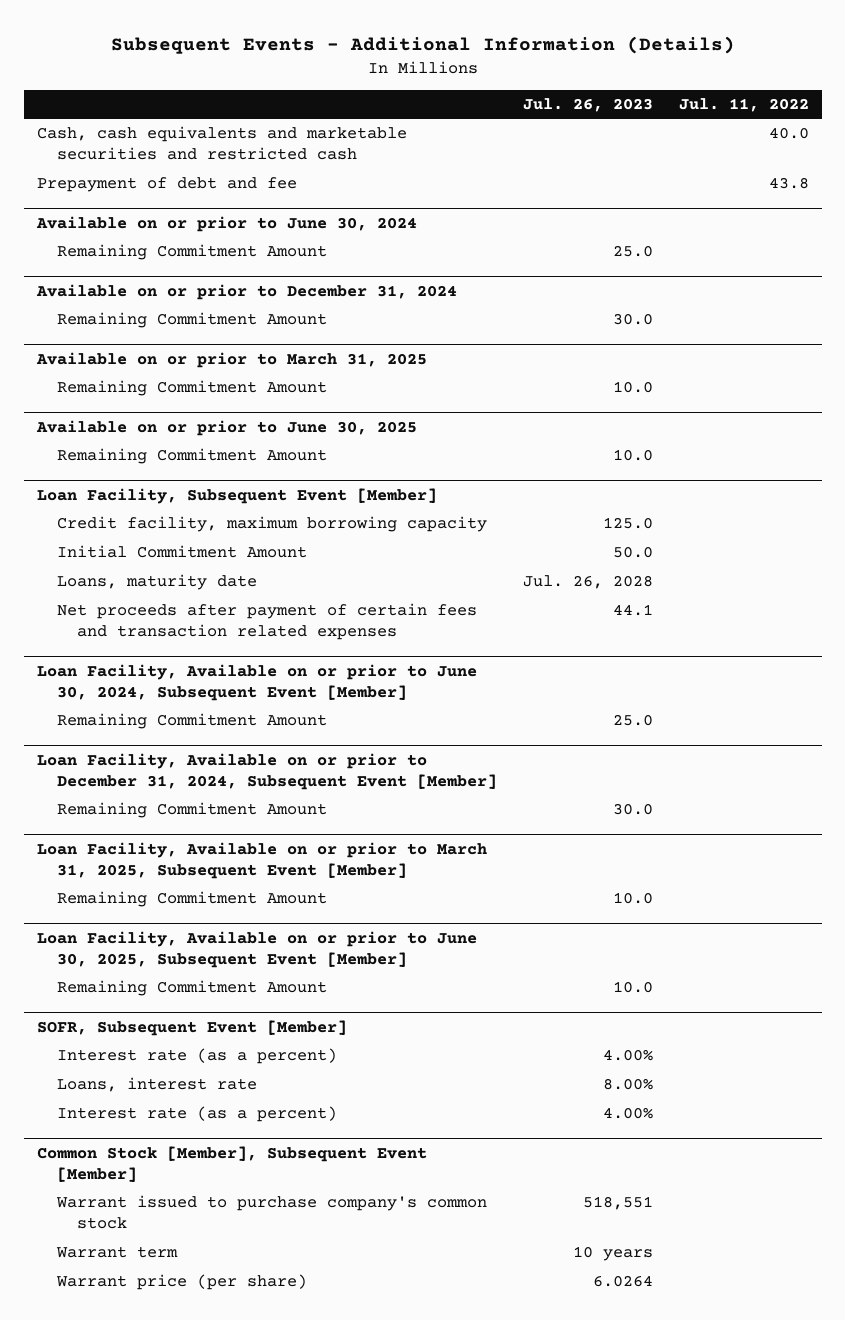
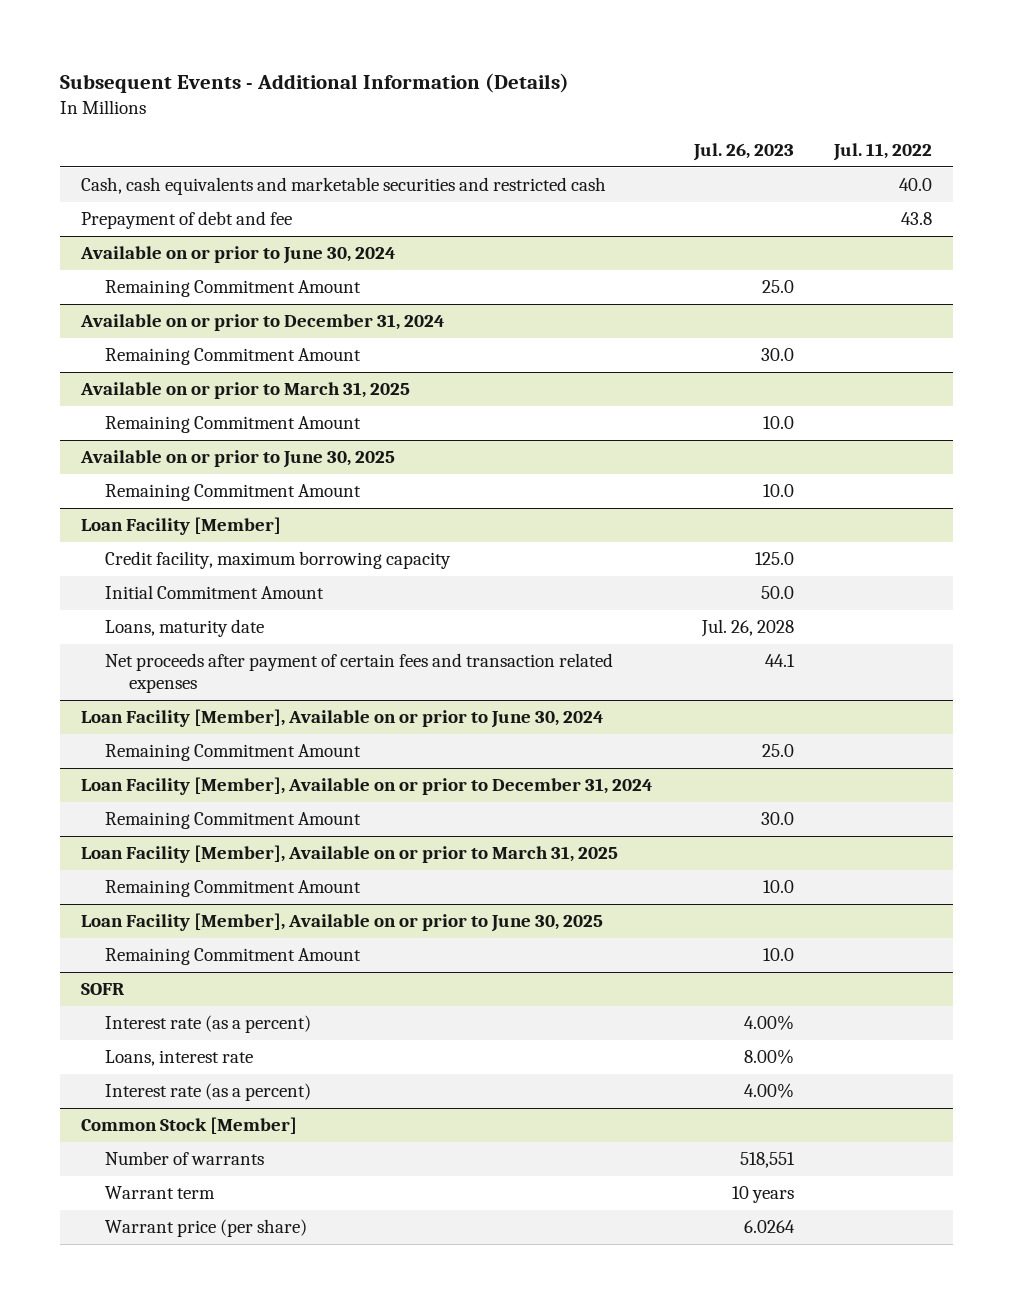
- Loan Facility, Subsequent Event [Member]
+ Loan Facility [Member]
- Loan Facility, Available on or prior to June 30, 2024, Subsequent Event [Member]
+ Loan Facility [Member], Available on or prior to June 30, 2024
- Loan Facility, Available on or prior to December 31, 2024, Subsequent Event [Member]
+ Loan Facility [Member], Available on or prior to December 31, 2024
- Loan Facility, Available on or prior to March 31, 2025, Subsequent Event [Member]
+ Loan Facility [Member], Available on or prior to March 31, 2025
- Loan Facility, Available on or prior to June 30, 2025, Subsequent Event [Member]
+ Loan Facility [Member], Available on or prior to June 30, 2025
- SOFR, Subsequent Event [Member]
+ SOFR
- Common Stock [Member], Subsequent Event [Member]
- Warrant issued to purchase company's common stock | 518,551 |
+ Common Stock [Member]
+ Number of warrants | 518,551 |

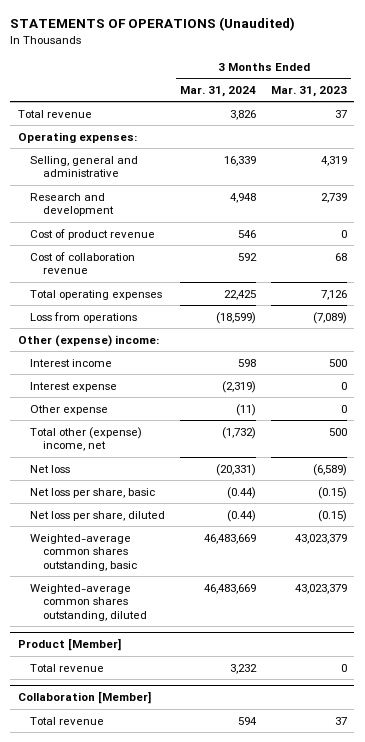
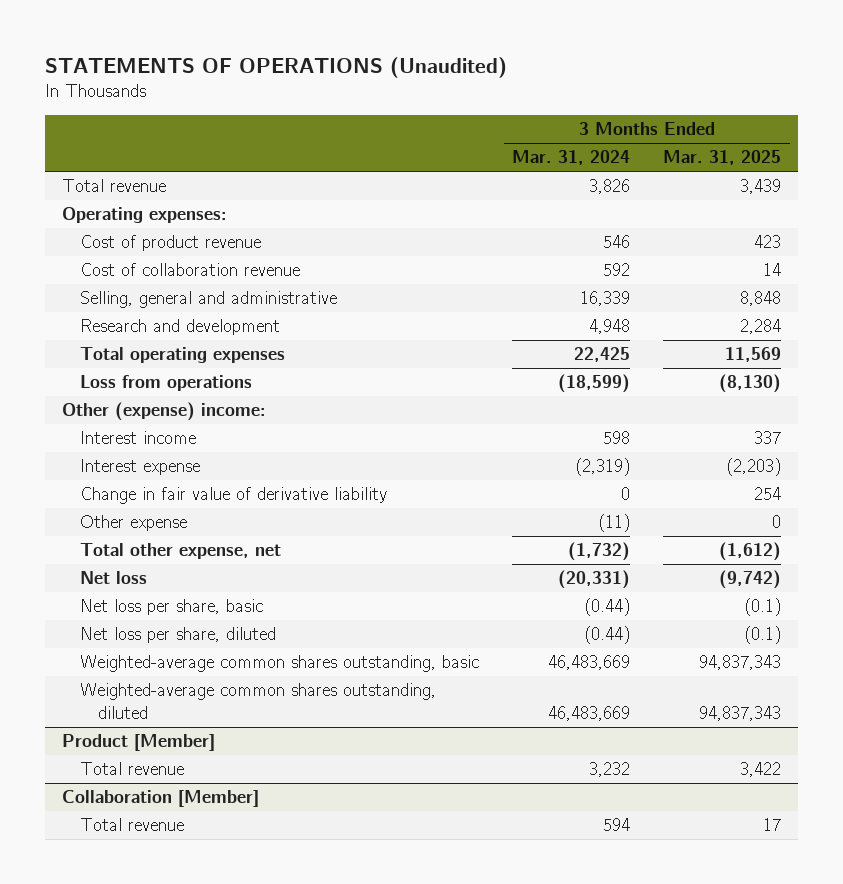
- | 3 Months Ended Mar. 31, 2024 | 3 Months Ended Mar. 31, 2023
+ | 3 Months Ended Mar. 31, 2024 | 3 Months Ended Mar. 31, 2025
moved down: Selling, general and administrative | 16,339 | 8,848
moved down: Research and development | 4,948 | 2,284
+ Change in fair value of derivative liability | 0 | 254
- Total other (expense) income, net | (1,732) | 500
+ Total other expense, net | (1,732) | (1,612)

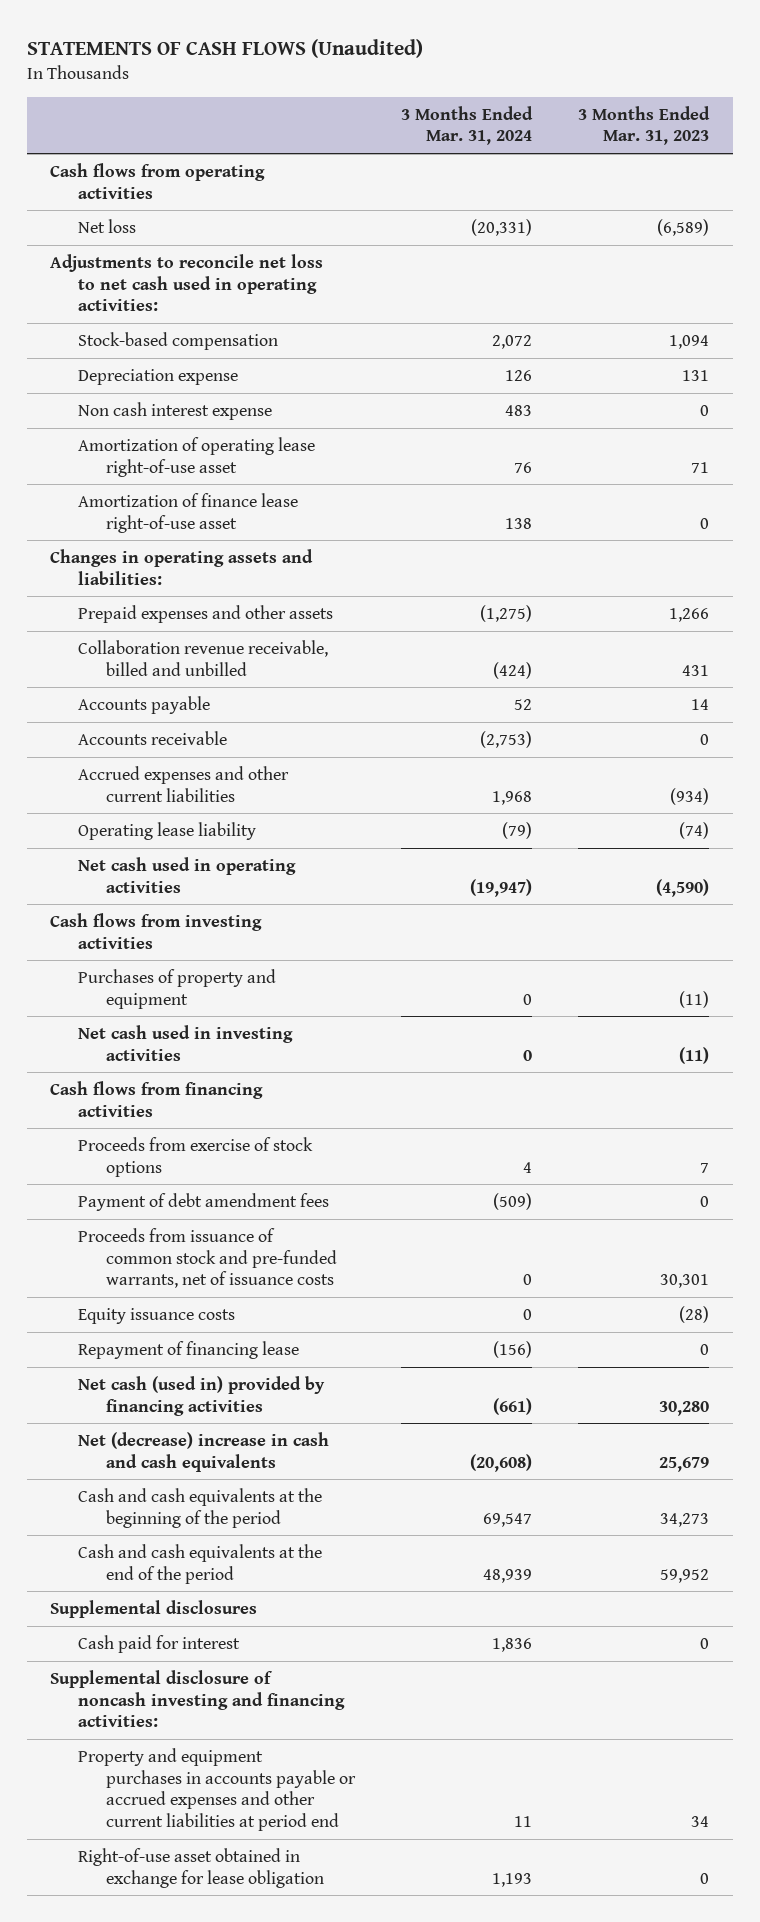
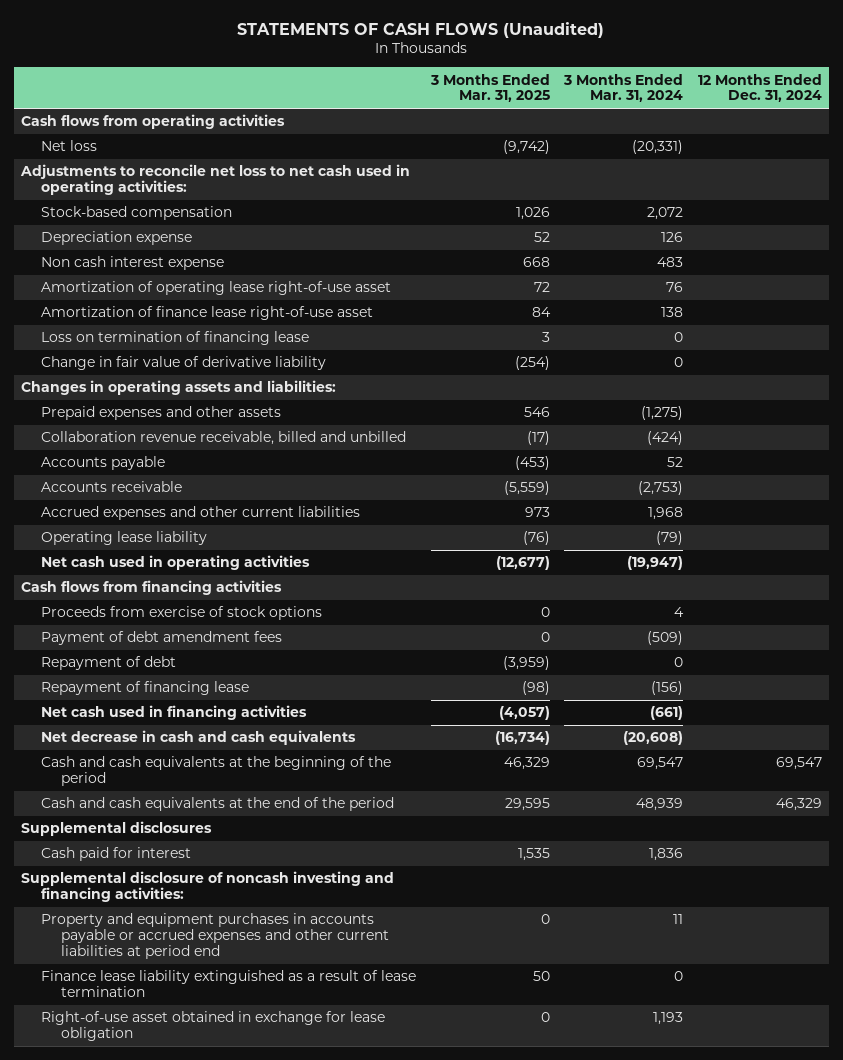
- | 3 Months Ended Mar. 31, 2024 | 3 Months Ended Mar. 31, 2023
+ | 3 Months Ended Mar. 31, 2025 | 3 Months Ended Mar. 31, 2024 | 12 Months Ended Dec. 31, 2024
+ Loss on termination of financing lease | 3 | 0 |
+ Change in fair value of derivative liability | (254) | 0 |
- Cash flows from investing activities
- Purchases of property and equipment | 0 | (11)
- Net cash used in investing activities | 0 | (11)
- Proceeds from issuance of common stock and pre-funded warrants, net of issuance costs | 0 | 30,301
- Equity issuance costs | 0 | (28)
+ Repayment of debt | (3,959) | 0 |
- Net cash (used in) provided by financing activities | (661) | 30,280
- Net (decrease) increase in cash and cash equivalents | (20,608) | 25,679
+ Net cash used in financing activities | (4,057) | (661) |
+ Net decrease in cash and cash equivalents | (16,734) | (20,608) |
+ Finance lease liability extinguished as a result of lease termination | 50 | 0 |

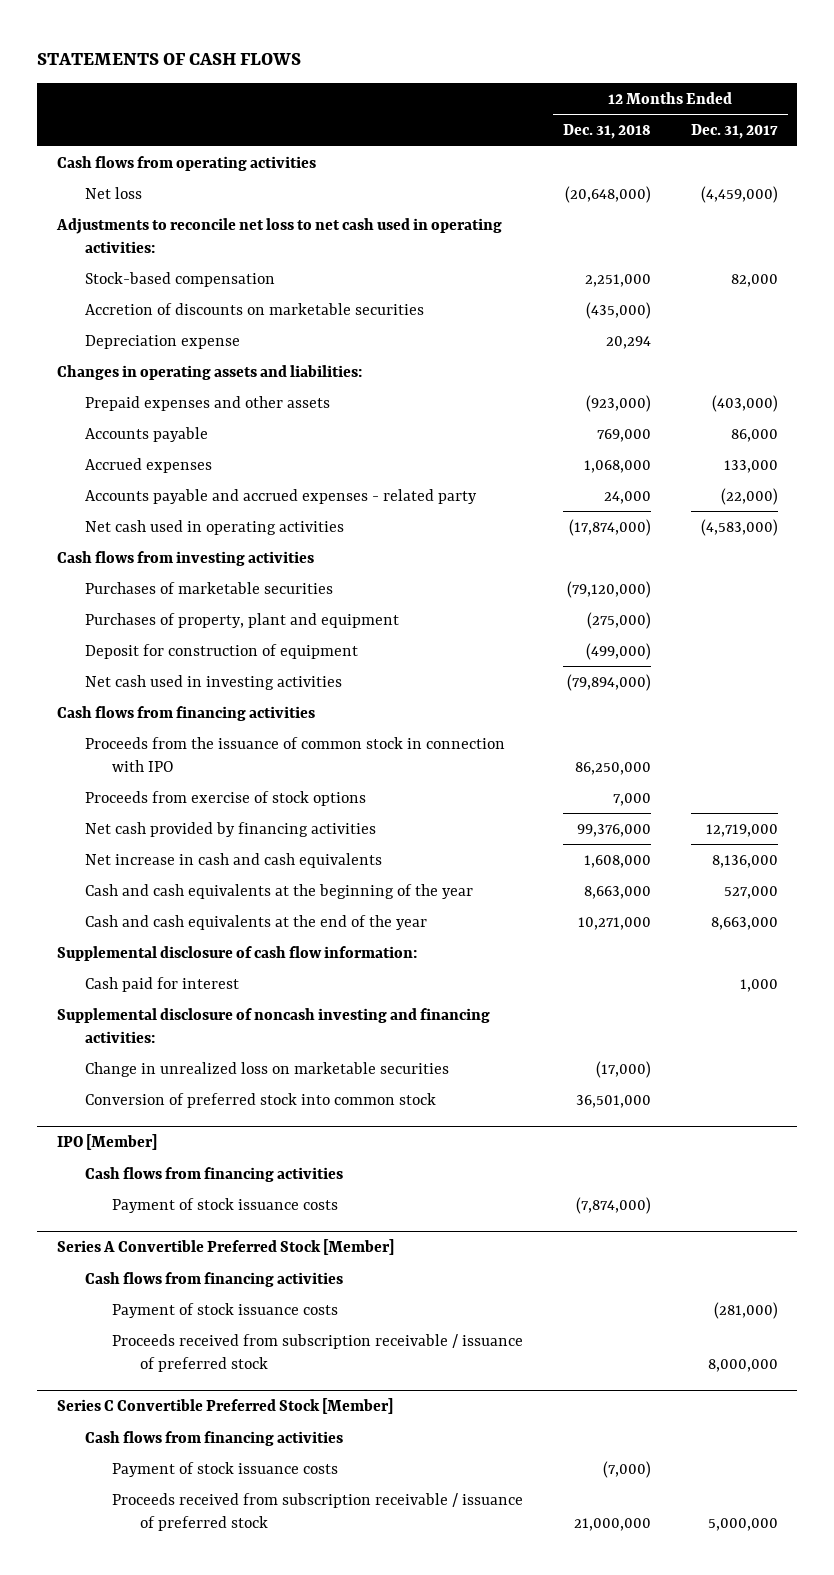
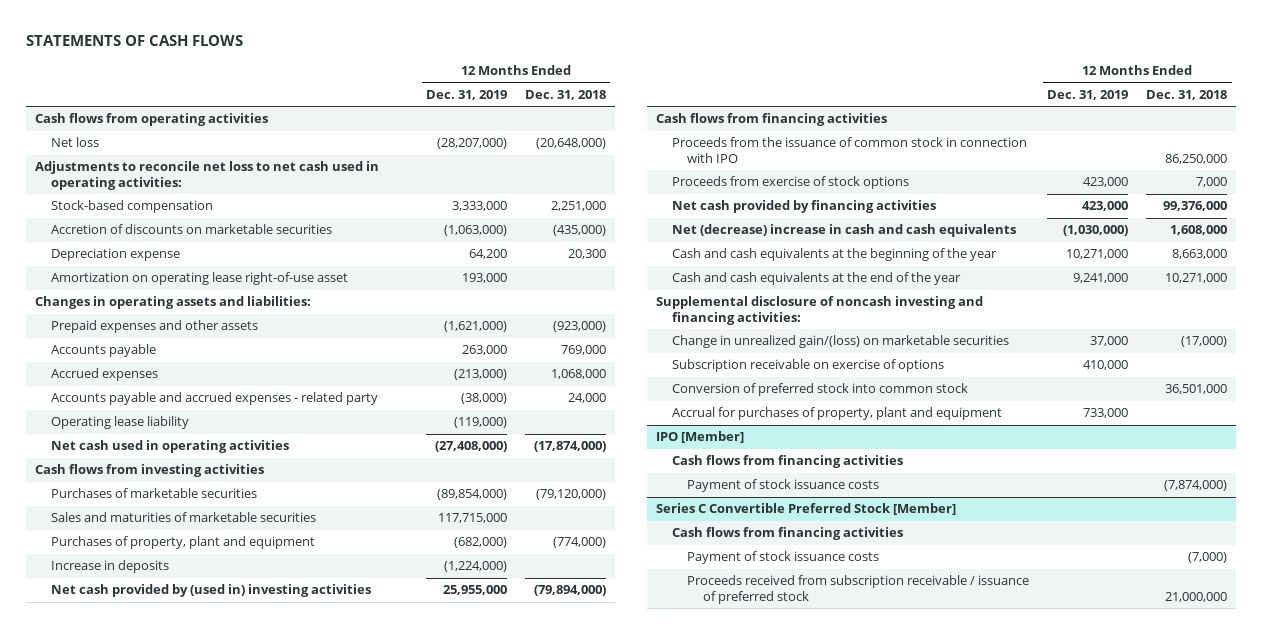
- | 12 Months Ended Dec. 31, 2018 | 12 Months Ended Dec. 31, 2017
+ | 12 Months Ended Dec. 31, 2019 | 12 Months Ended Dec. 31, 2018
- Depreciation expense | 20,294 |
+ Depreciation expense | 64,200 | 20,300
+ Amortization on operating lease right-of-use asset | 193,000 |
+ Operating lease liability | (119,000) |
- Purchases of property, plant and equipment | (275,000) |
- Deposit for construction of equipment | (499,000) |
- Net cash used in investing activities | (79,894,000) |
+ Sales and maturities of marketable securities | 117,715,000 |
+ Purchases of property, plant and equipment | (682,000) | (774,000)
+ Increase in deposits | (1,224,000) |
+ Net cash provided by (used in) investing activities | 25,955,000 | (79,894,000)
- Net increase in cash and cash equivalents | 1,608,000 | 8,136,000
+ Net (decrease) increase in cash and cash equivalents | (1,030,000) | 1,608,000
- Supplemental disclosure of cash flow information:
- Cash paid for interest | | 1,000
- Change in unrealized loss on marketable securities | (17,000) |
+ Change in unrealized gain/(loss) on marketable securities | 37,000 | (17,000)
+ Subscription receivable on exercise of options | 410,000 |
+ Accrual for purchases of property, plant and equipment | 733,000 |
- Series A Convertible Preferred Stock [Member]
- Cash flows from financing activities
- Payment of stock issuance costs | | (281,000)
- Proceeds received from subscription receivable / issuance of preferred stock | | 8,000,000

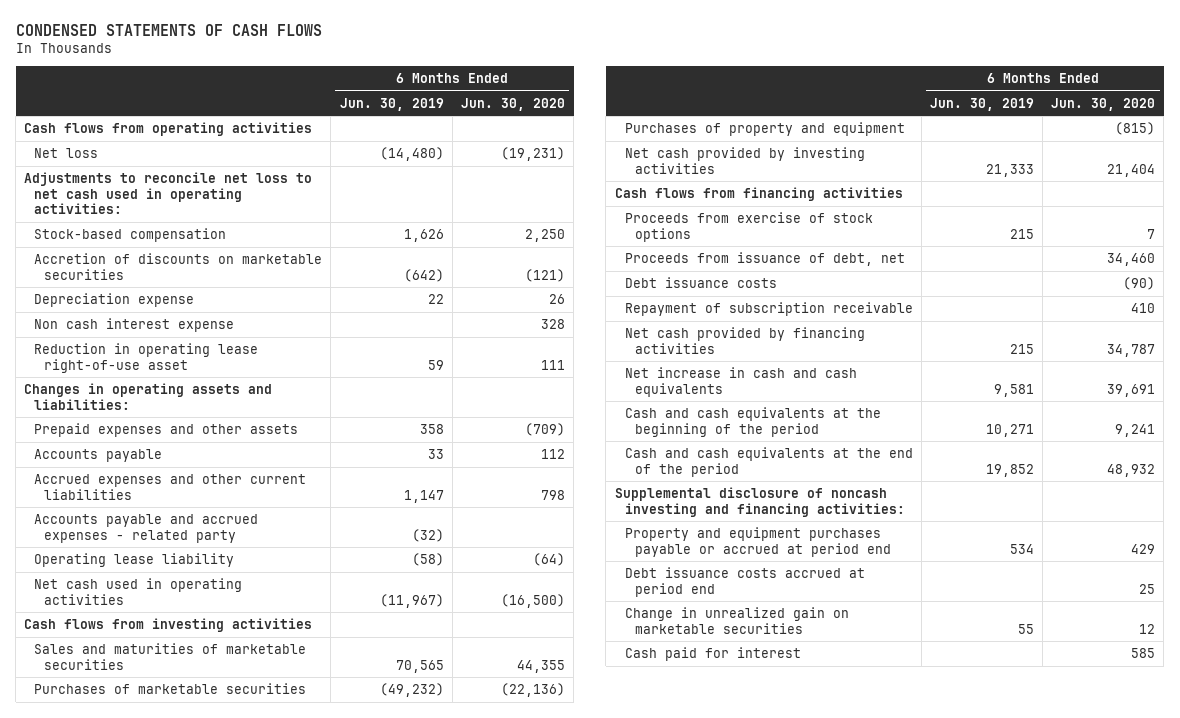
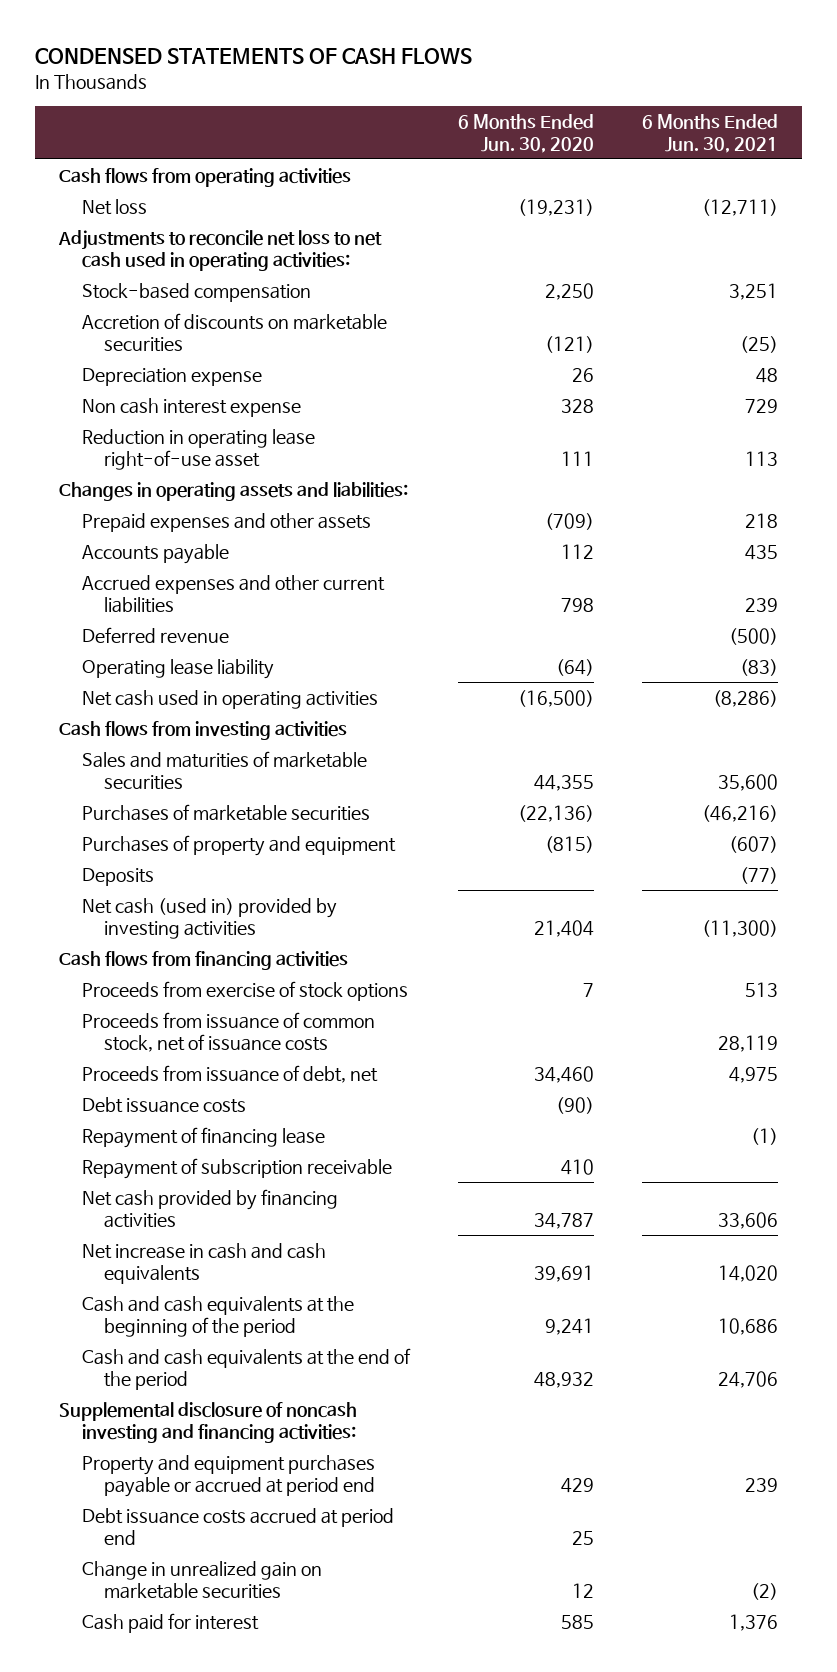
- | 6 Months Ended Jun. 30, 2019 | 6 Months Ended Jun. 30, 2020
+ | 6 Months Ended Jun. 30, 2020 | 6 Months Ended Jun. 30, 2021
- Accounts payable and accrued expenses - related party | (32) |
+ Deferred revenue | | (500)
- Net cash provided by investing activities | 21,333 | 21,404
+ Deposits | | (77)
+ Net cash (used in) provided by investing activities | 21,404 | (11,300)
+ Proceeds from issuance of common stock, net of issuance costs | | 28,119
+ Repayment of financing lease | | (1)

